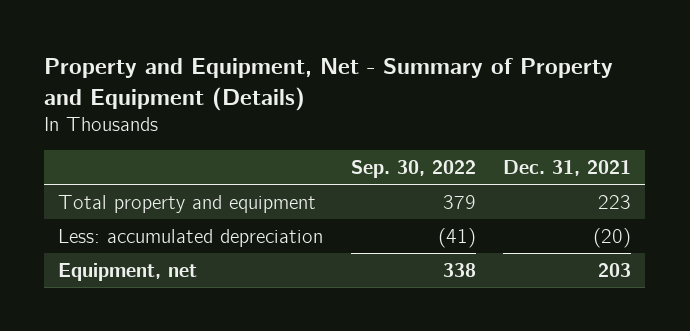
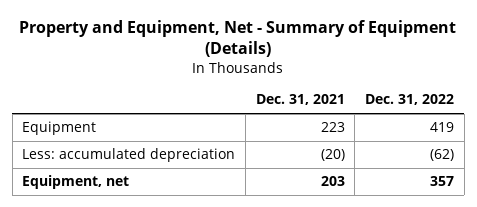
- Property and Equipment, Net - Summary of Property and Equipment (Details)
+ Property and Equipment, Net - Summary of Equipment (Details)
- | Sep. 30, 2022 | Dec. 31, 2021
+ | Dec. 31, 2021 | Dec. 31, 2022
- Total property and equipment | 379 | 223
+ Equipment | 223 | 419

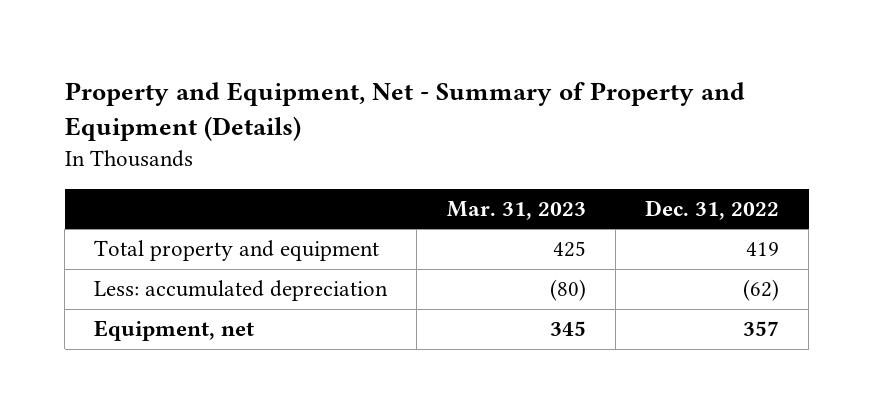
- Property and Equipment, Net - Summary of Equipment (Details)
+ Property and Equipment, Net - Summary of Property and Equipment (Details)
- | Dec. 31, 2021 | Dec. 31, 2022
+ | Mar. 31, 2023 | Dec. 31, 2022
- Equipment | 223 | 419
+ Total property and equipment | 425 | 419

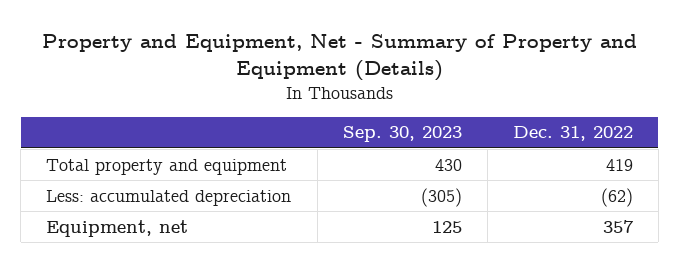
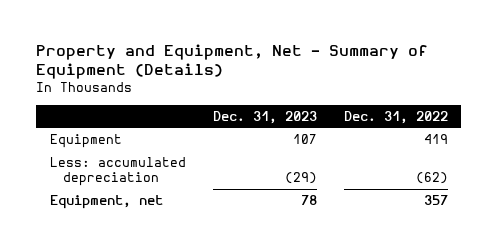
- Property and Equipment, Net - Summary of Property and Equipment (Details)
+ Property and Equipment, Net - Summary of Equipment (Details)
- | Sep. 30, 2023 | Dec. 31, 2022
+ | Dec. 31, 2023 | Dec. 31, 2022
- Total property and equipment | 430 | 419
+ Equipment | 107 | 419

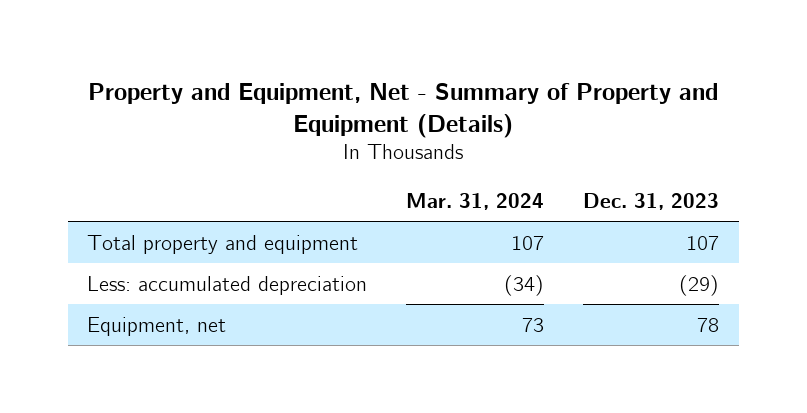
- Property and Equipment, Net - Summary of Equipment (Details)
+ Property and Equipment, Net - Summary of Property and Equipment (Details)
- | Dec. 31, 2023 | Dec. 31, 2022
+ | Mar. 31, 2024 | Dec. 31, 2023
- Equipment | 107 | 419
+ Total property and equipment | 107 | 107

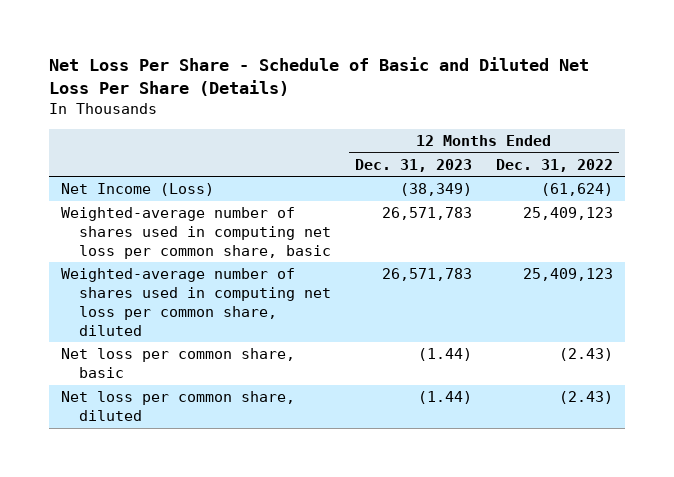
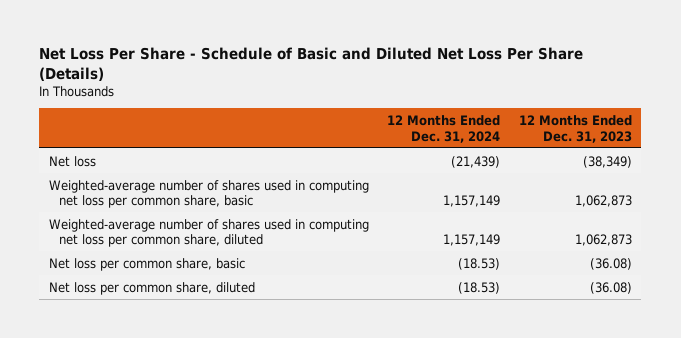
- | 12 Months Ended Dec. 31, 2023 | 12 Months Ended Dec. 31, 2022
+ | 12 Months Ended Dec. 31, 2024 | 12 Months Ended Dec. 31, 2023
- Net Income (Loss) | (38,349) | (61,624)
- Weighted-average number of shares used in computing net loss per common share, basic | 26,571,783 | 25,409,123
- Weighted-average number of shares used in computing net loss per common share, diluted | 26,571,783 | 25,409,123
- Net loss per common share, basic | (1.44) | (2.43)
- Net loss per common share, diluted | (1.44) | (2.43)
+ Net loss | (21,439) | (38,349)
+ Weighted-average number of shares used in computing net loss per common share, basic | 1,157,149 | 1,062,873
+ Weighted-average number of shares used in computing net loss per common share, diluted | 1,157,149 | 1,062,873
+ Net loss per common share, basic | (18.53) | (36.08)
+ Net loss per common share, diluted | (18.53) | (36.08)

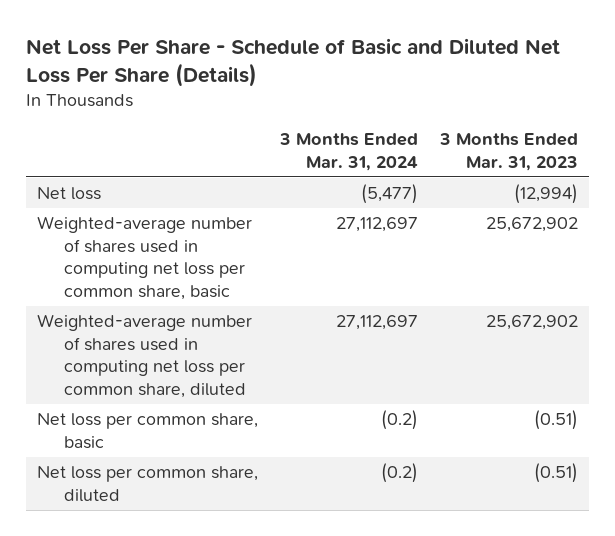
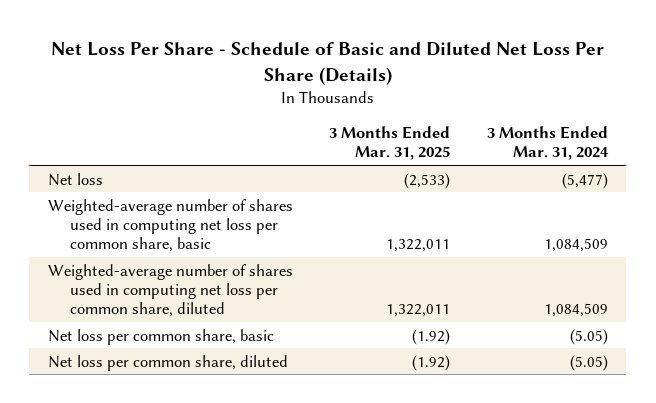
- | 3 Months Ended Mar. 31, 2024 | 3 Months Ended Mar. 31, 2023
+ | 3 Months Ended Mar. 31, 2025 | 3 Months Ended Mar. 31, 2024
- Weighted-average number of shares used in computing net loss per common share, basic | 27,112,697 | 25,672,902
- Weighted-average number of shares used in computing net loss per common share, diluted | 27,112,697 | 25,672,902
- Net loss per common share, basic | (0.2) | (0.51)
- Net loss per common share, diluted | (0.2) | (0.51)
+ Weighted-average number of shares used in computing net loss per common share, basic | 1,322,011 | 1,084,509
+ Weighted-average number of shares used in computing net loss per common share, diluted | 1,322,011 | 1,084,509
+ Net loss per common share, basic | (1.92) | (5.05)
+ Net loss per common share, diluted | (1.92) | (5.05)

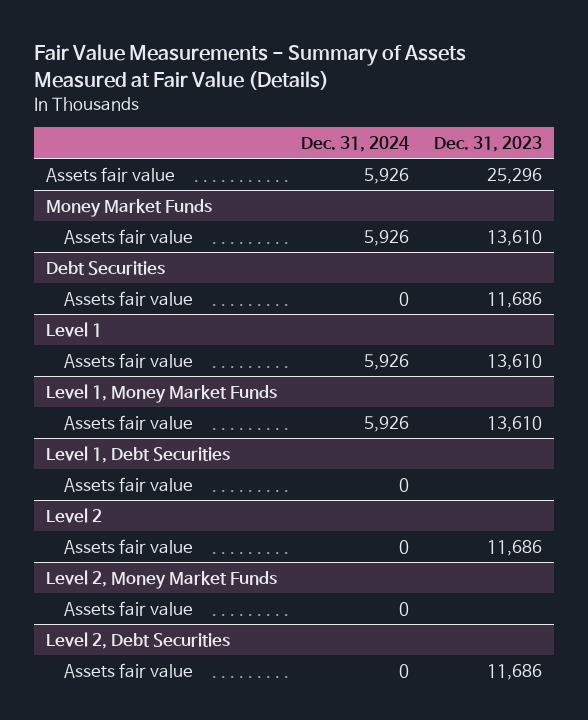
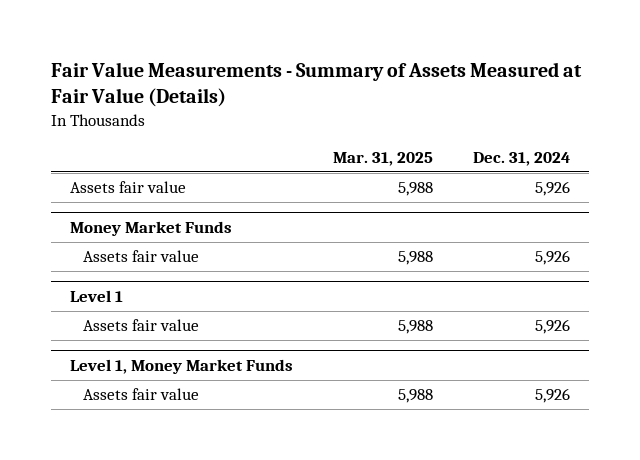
- | Dec. 31, 2024 | Dec. 31, 2023
+ | Mar. 31, 2025 | Dec. 31, 2024
- Debt Securities
- Assets fair value | 0 | 11,686
- Level 1, Debt Securities
- Assets fair value | 0 |
- Level 2
- Assets fair value | 0 | 11,686
- Level 2, Money Market Funds
- Assets fair value | 0 |
- Level 2, Debt Securities
- Assets fair value | 0 | 11,686

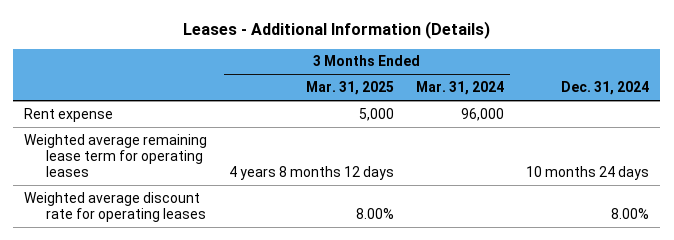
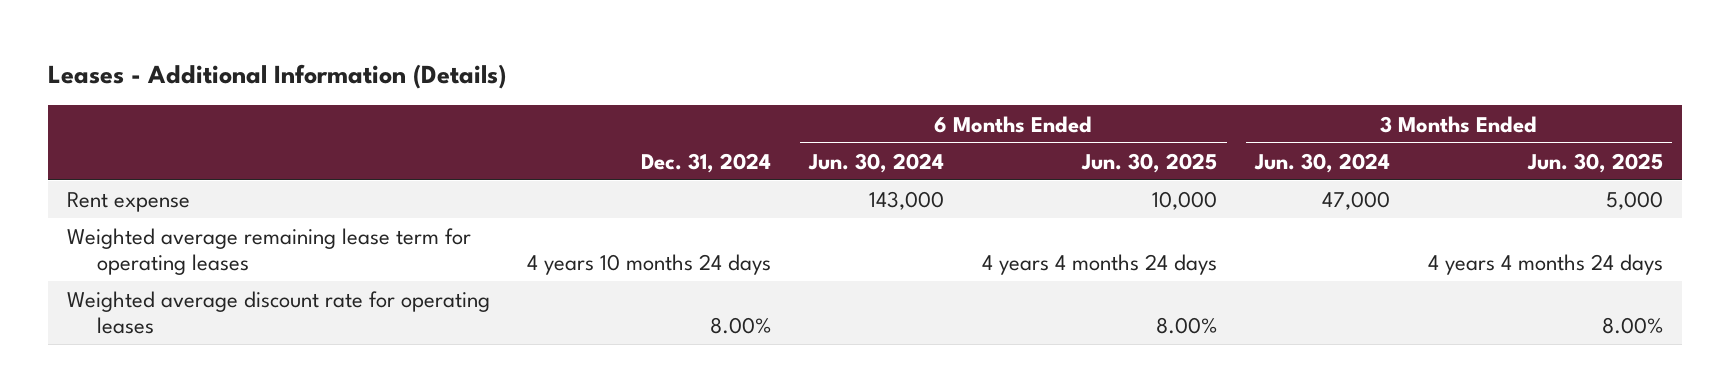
- | 3 Months Ended Mar. 31, 2025 | 3 Months Ended Mar. 31, 2024 | Dec. 31, 2024
+ | Dec. 31, 2024 | 6 Months Ended Jun. 30, 2024 | 6 Months Ended Jun. 30, 2025 | 3 Months Ended Jun. 30, 2024 | 3 Months Ended Jun. 30, 2025
- Weighted average remaining lease term for operating leases | 4 years 8 months 12 days | | 10 months 24 days
+ Weighted average remaining lease term for operating leases | 4 years 10 months 24 days | | 4 years 4 months 24 days | | 4 years 4 months 24 days

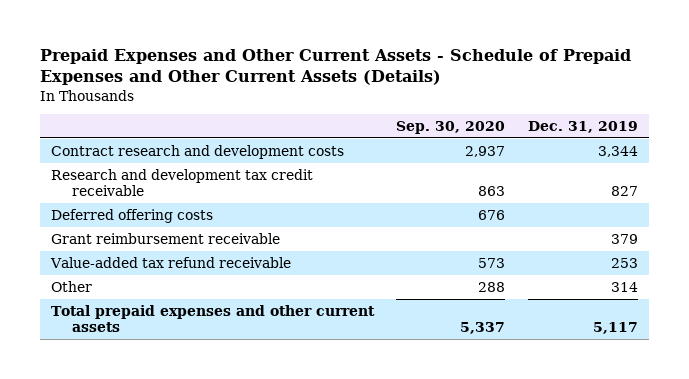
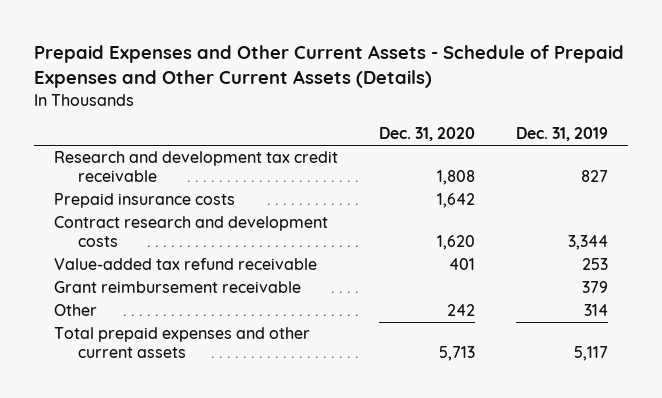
- | Sep. 30, 2020 | Dec. 31, 2019
+ | Dec. 31, 2020 | Dec. 31, 2019
- Deferred offering costs | 676 |
+ Prepaid insurance costs | 1,642 |
moved down: Contract research and development costs | 1,620 | 3,344
moved down: Grant reimbursement receivable | | 379

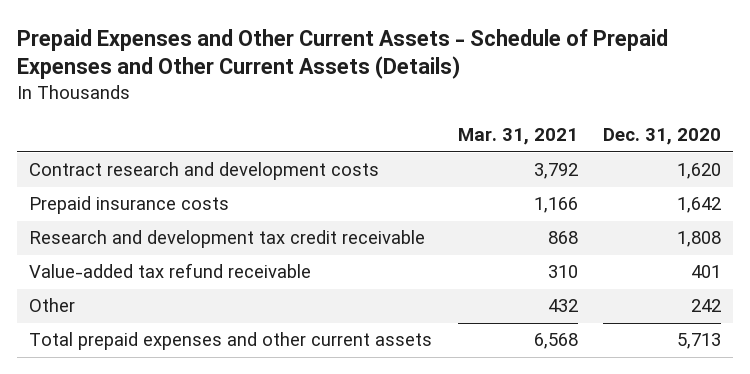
- | Dec. 31, 2020 | Dec. 31, 2019
+ | Mar. 31, 2021 | Dec. 31, 2020
moved down: Prepaid insurance costs | 1,166 | 1,642
moved down: Research and development tax credit receivable | 868 | 1,808
- Grant reimbursement receivable | | 379

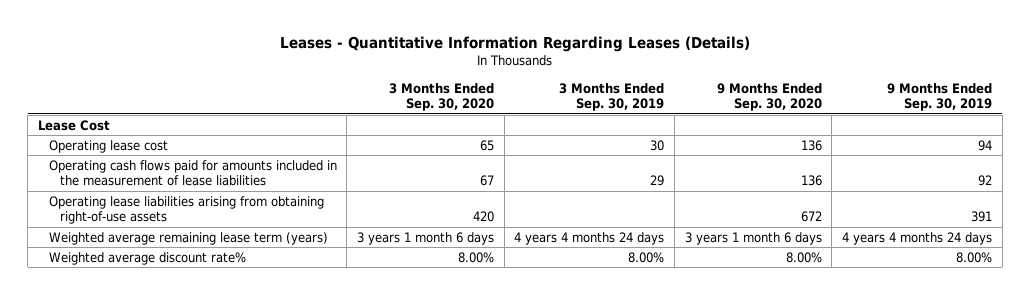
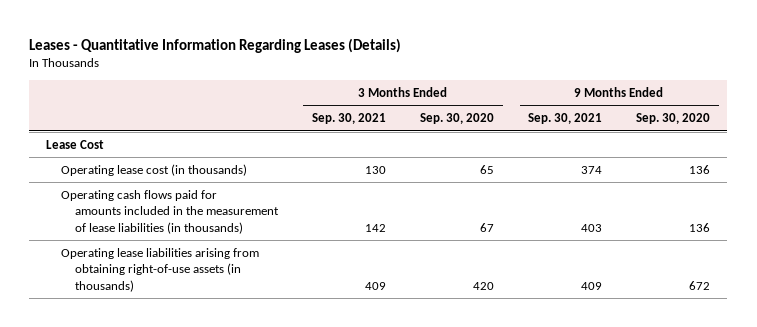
- | 3 Months Ended Sep. 30, 2020 | 3 Months Ended Sep. 30, 2019 | 9 Months Ended Sep. 30, 2020 | 9 Months Ended Sep. 30, 2019
+ | 3 Months Ended Sep. 30, 2021 | 3 Months Ended Sep. 30, 2020 | 9 Months Ended Sep. 30, 2021 | 9 Months Ended Sep. 30, 2020
- Operating lease cost | 65 | 30 | 136 | 94
- Operating cash flows paid for amounts included in the measurement of lease liabilities | 67 | 29 | 136 | 92
- Operating lease liabilities arising from obtaining right-of-use assets | 420 | | 672 | 391
- Weighted average remaining lease term (years) | 3 years 1 month 6 days | 4 years 4 months 24 days | 3 years 1 month 6 days | 4 years 4 months 24 days
- Weighted average discount rate% | 8.00% | 8.00% | 8.00% | 8.00%
+ Operating lease cost (in thousands) | 130 | 65 | 374 | 136
+ Operating cash flows paid for amounts included in the measurement of lease liabilities (in thousands) | 142 | 67 | 403 | 136
+ Operating lease liabilities arising from obtaining right-of-use assets (in thousands) | 409 | 420 | 409 | 672

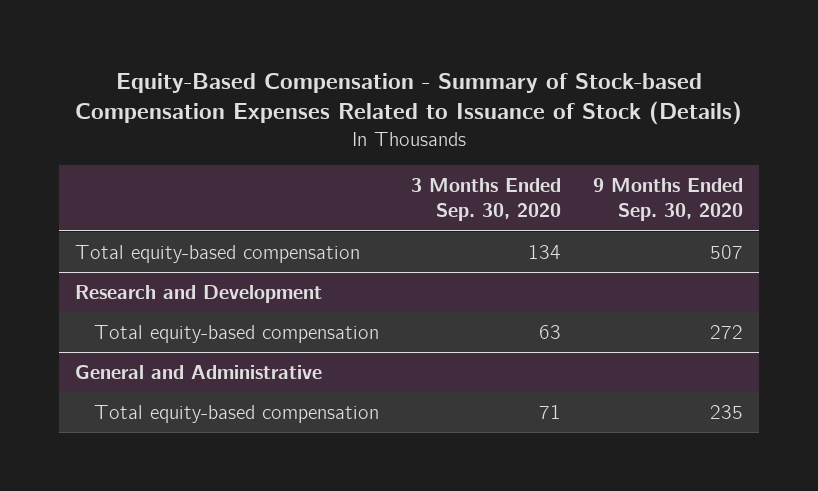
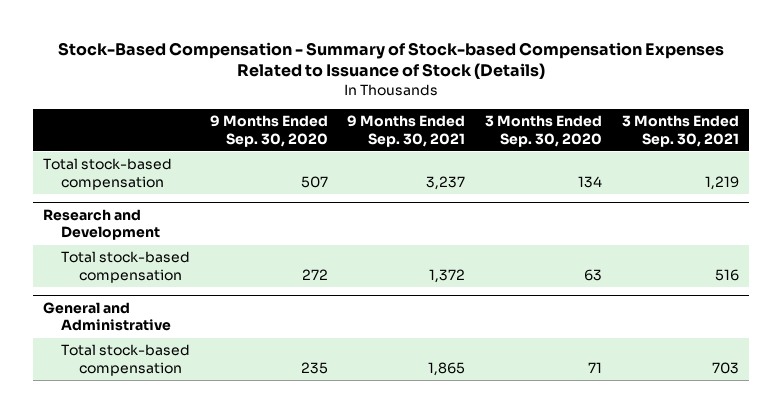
- Equity-Based Compensation - Summary of Stock-based Compensation Expenses Related to Issuance of Stock (Details)
+ Stock-Based Compensation - Summary of Stock-based Compensation Expenses Related to Issuance of Stock (Details)
- | 3 Months Ended Sep. 30, 2020 | 9 Months Ended Sep. 30, 2020
+ | 9 Months Ended Sep. 30, 2020 | 9 Months Ended Sep. 30, 2021 | 3 Months Ended Sep. 30, 2020 | 3 Months Ended Sep. 30, 2021
- Total equity-based compensation | 134 | 507
+ Total stock-based compensation | 507 | 3,237 | 134 | 1,219
@ Research and Development
- Total equity-based compensation | 63 | 272
+ Total stock-based compensation | 272 | 1,372 | 63 | 516
@ General and Administrative
- Total equity-based compensation | 71 | 235
+ Total stock-based compensation | 235 | 1,865 | 71 | 703

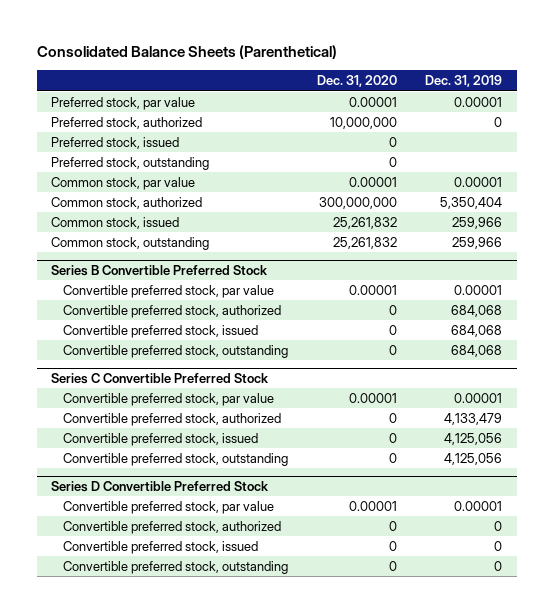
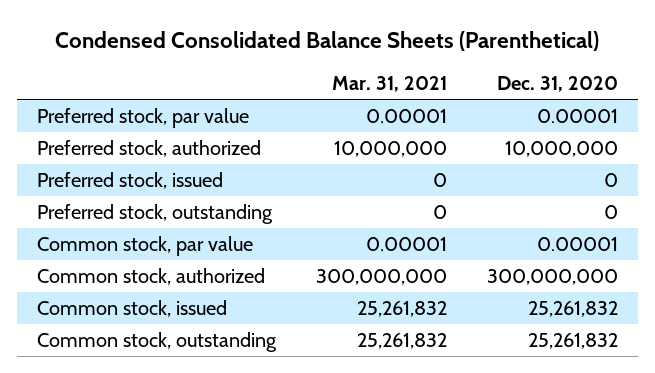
- Consolidated Balance Sheets (Parenthetical)
+ Condensed Consolidated Balance Sheets (Parenthetical)
- | Dec. 31, 2020 | Dec. 31, 2019
+ | Mar. 31, 2021 | Dec. 31, 2020
- Series B Convertible Preferred Stock
- Convertible preferred stock, par value | 0.00001 | 0.00001
- Convertible preferred stock, authorized | 0 | 684,068
- Convertible preferred stock, issued | 0 | 684,068
- Convertible preferred stock, outstanding | 0 | 684,068
- Series C Convertible Preferred Stock
- Convertible preferred stock, par value | 0.00001 | 0.00001
- Convertible preferred stock, authorized | 0 | 4,133,479
- Convertible preferred stock, issued | 0 | 4,125,056
- Convertible preferred stock, outstanding | 0 | 4,125,056
- Series D Convertible Preferred Stock
- Convertible preferred stock, par value | 0.00001 | 0.00001
- Convertible preferred stock, authorized | 0 | 0
- Convertible preferred stock, issued | 0 | 0
- Convertible preferred stock, outstanding | 0 | 0

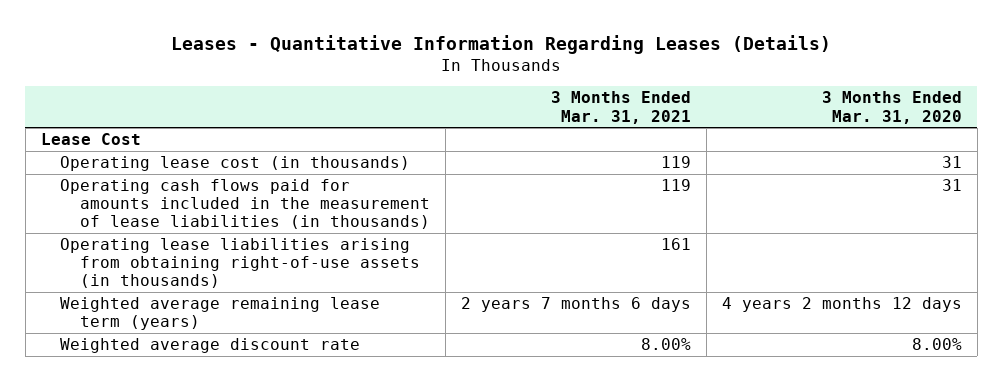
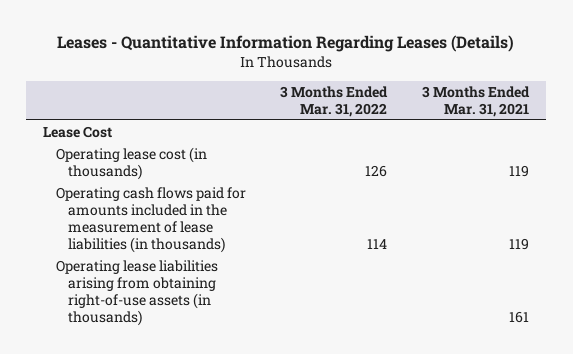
- | 3 Months Ended Mar. 31, 2021 | 3 Months Ended Mar. 31, 2020
+ | 3 Months Ended Mar. 31, 2022 | 3 Months Ended Mar. 31, 2021
- Weighted average remaining lease term (years) | 2 years 7 months 6 days | 4 years 2 months 12 days
- Weighted average discount rate | 8.00% | 8.00%

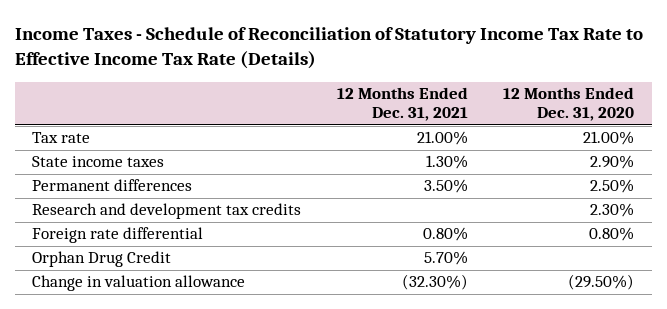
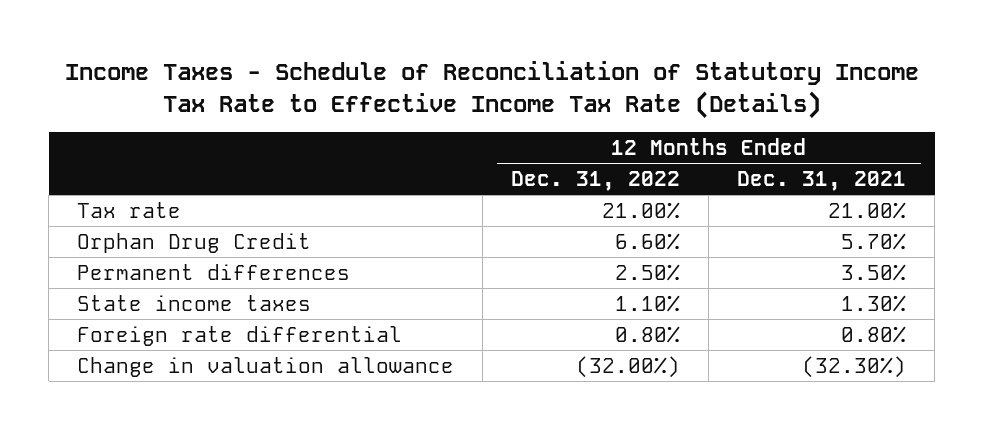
- | 12 Months Ended Dec. 31, 2021 | 12 Months Ended Dec. 31, 2020
+ | 12 Months Ended Dec. 31, 2022 | 12 Months Ended Dec. 31, 2021
moved up: Orphan Drug Credit | 6.60% | 5.70%
- Research and development tax credits | | 2.30%
moved down: State income taxes | 1.10% | 1.30%

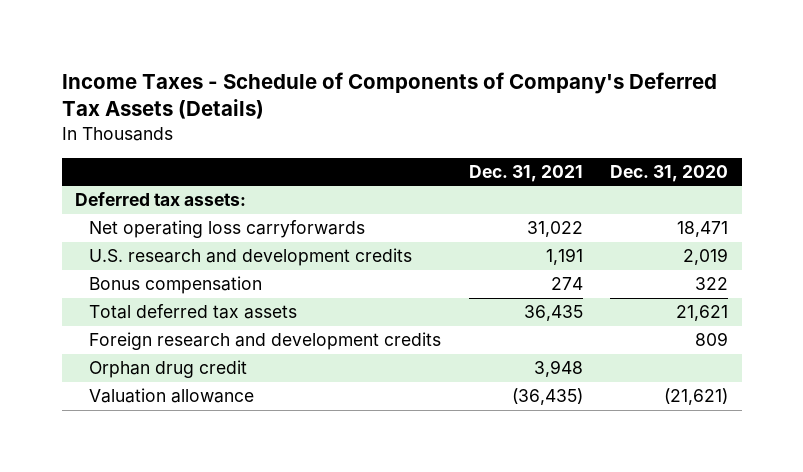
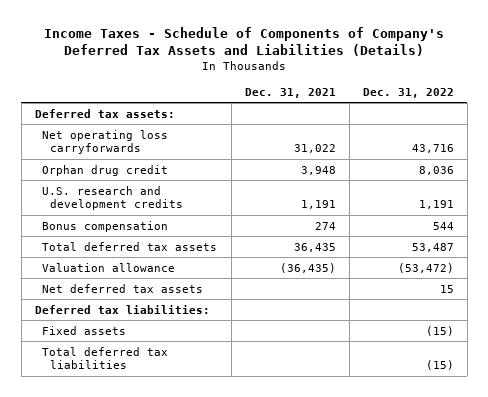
- Income Taxes - Schedule of Components of Company's Deferred Tax Assets (Details)
+ Income Taxes - Schedule of Components of Company's Deferred Tax Assets and Liabilities (Details)
- | Dec. 31, 2021 | Dec. 31, 2020
+ | Dec. 31, 2021 | Dec. 31, 2022
moved up: Orphan drug credit | 3,948 | 8,036
- Foreign research and development credits | | 809
+ Net deferred tax assets | | 15
+ Deferred tax liabilities:
+ Fixed assets | | (15)
+ Total deferred tax liabilities | | (15)

